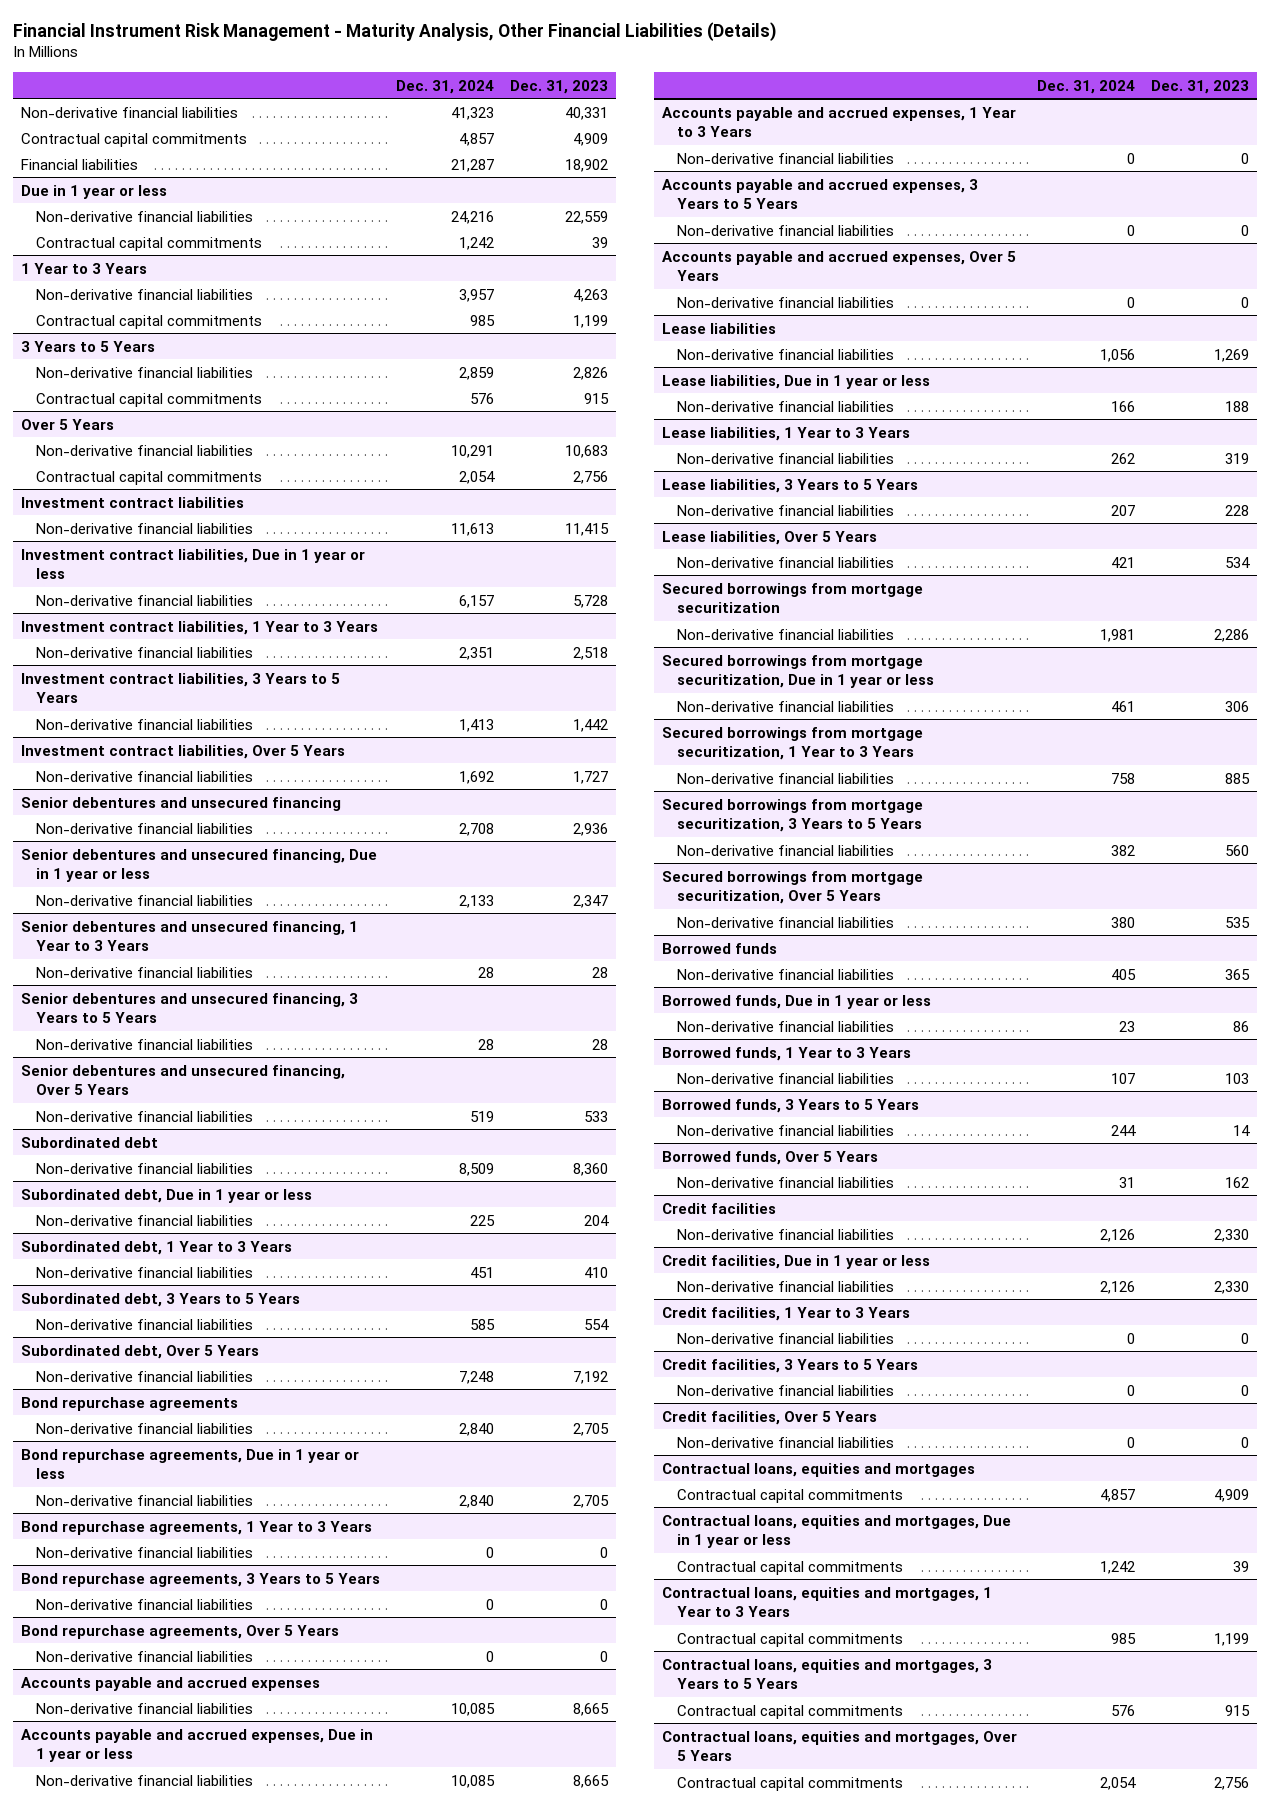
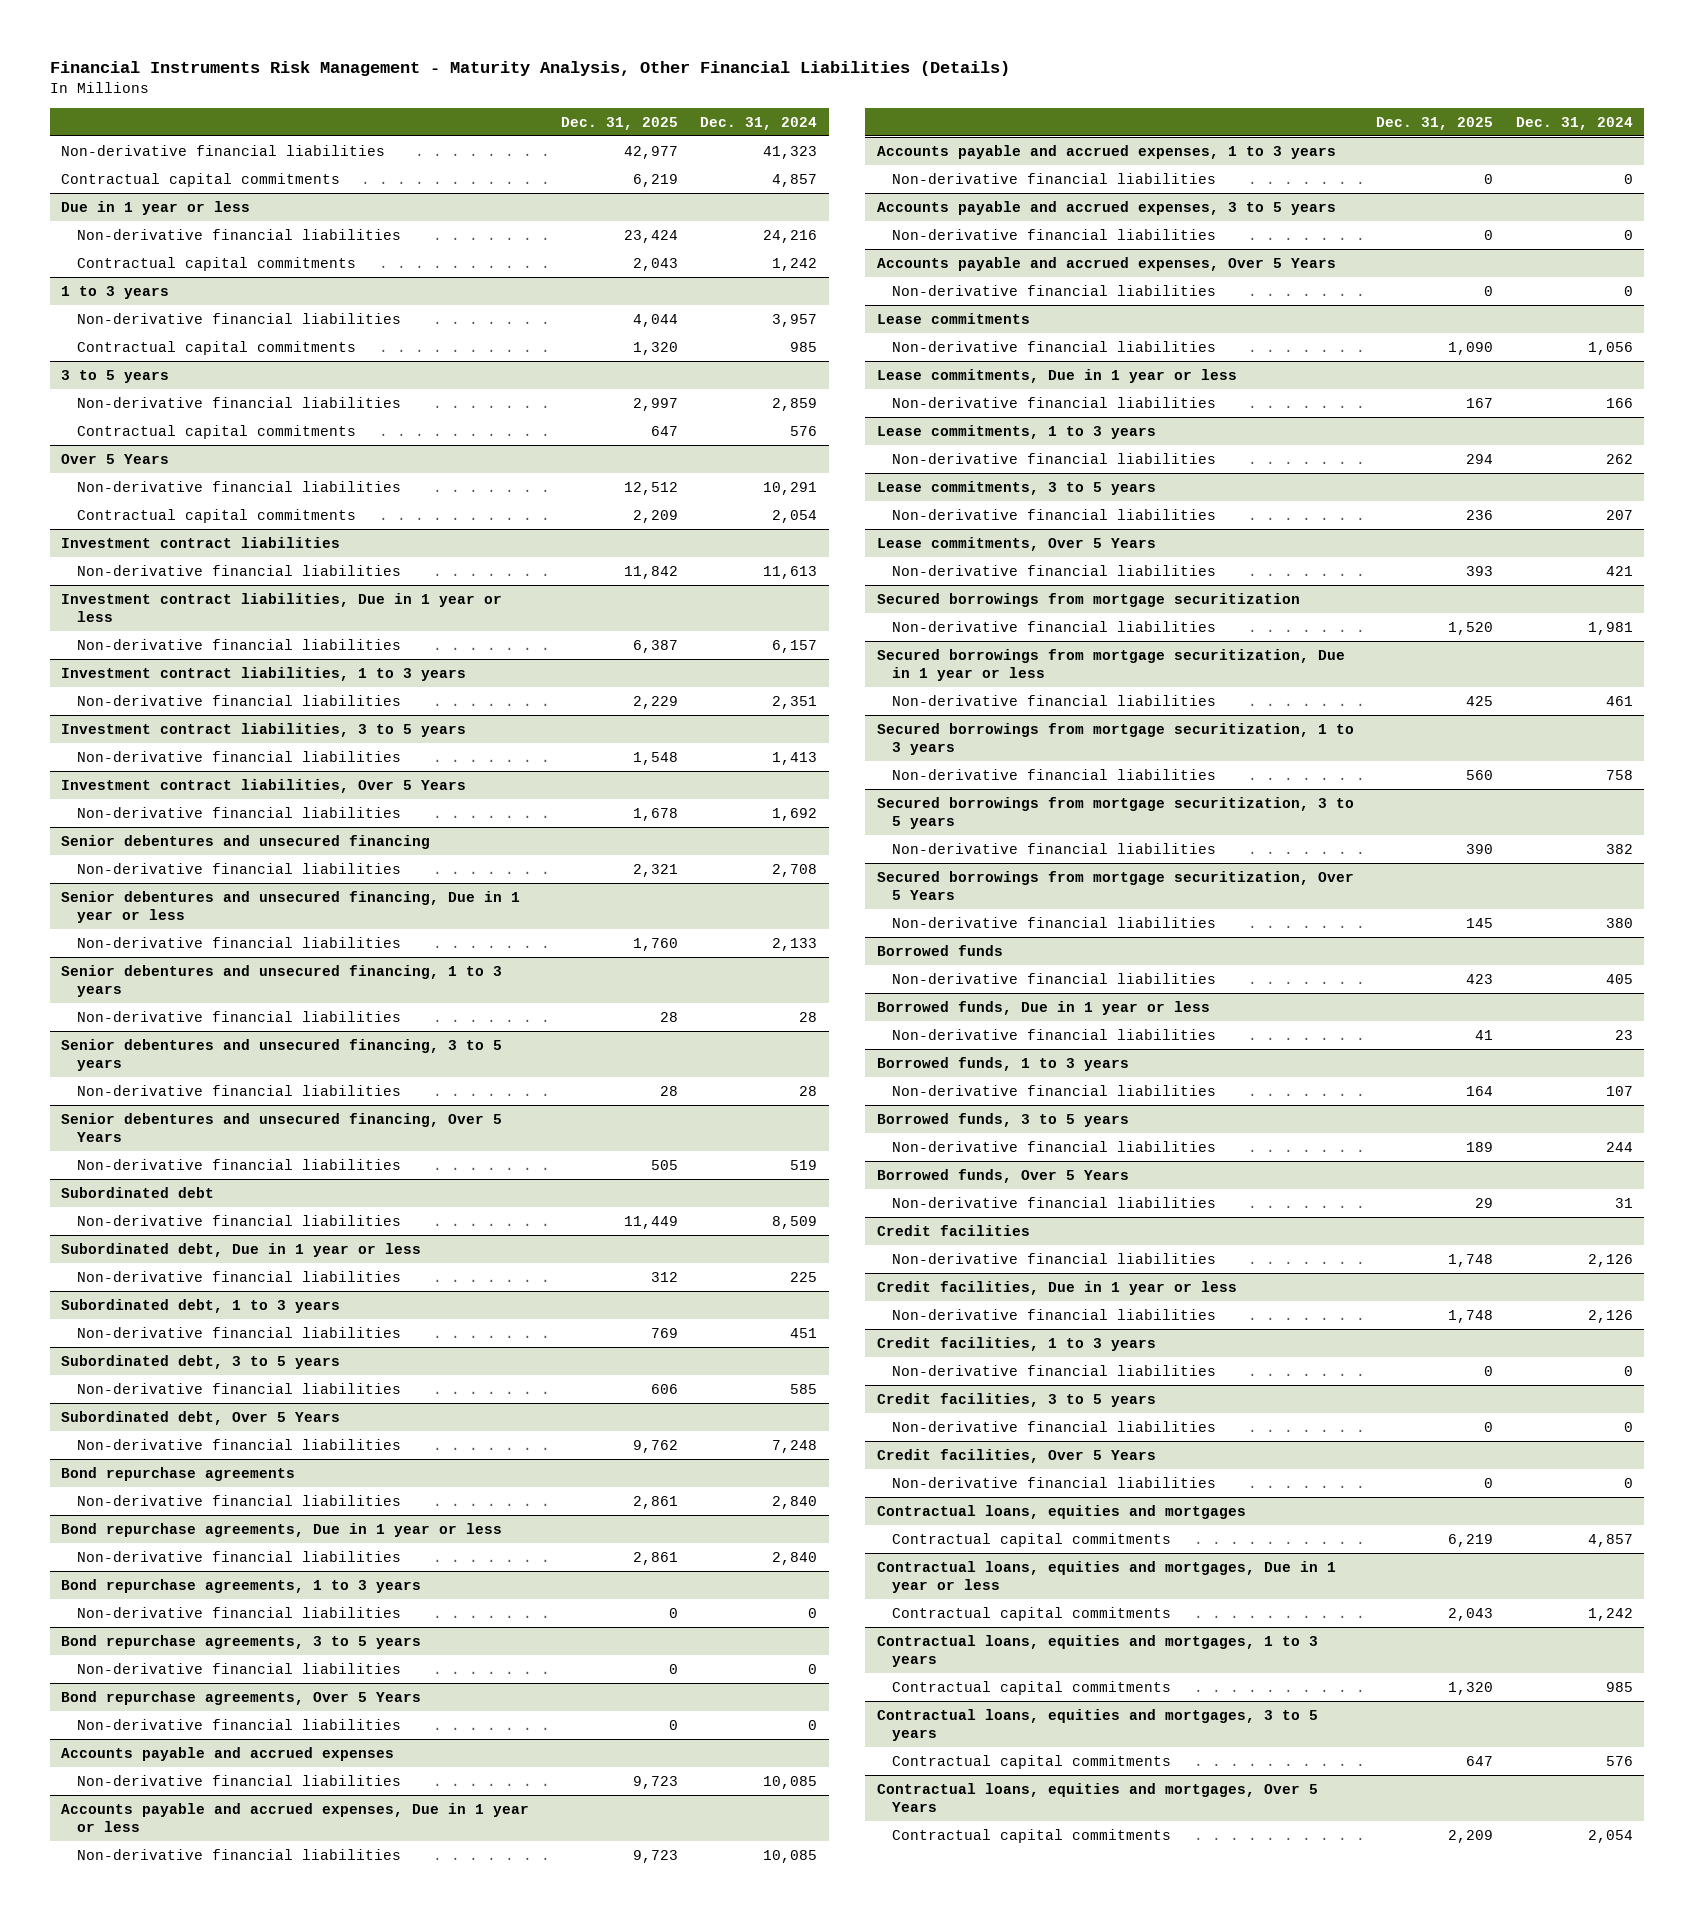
- Financial Instrument Risk Management - Maturity Analysis, Other Financial Liabilities (Details)
+ Financial Instruments Risk Management - Maturity Analysis, Other Financial Liabilities (Details)
- | Dec. 31, 2024 | Dec. 31, 2023
+ | Dec. 31, 2025 | Dec. 31, 2024
- Financial liabilities | 21,287 | 18,902
- 1 Year to 3 Years
+ 1 to 3 years
- 3 Years to 5 Years
+ 3 to 5 years
- Investment contract liabilities, 1 Year to 3 Years
+ Investment contract liabilities, 1 to 3 years
- Investment contract liabilities, 3 Years to 5 Years
+ Investment contract liabilities, 3 to 5 years
- Senior debentures and unsecured financing, 1 Year to 3 Years
+ Senior debentures and unsecured financing, 1 to 3 years
- Senior debentures and unsecured financing, 3 Years to 5 Years
+ Senior debentures and unsecured financing, 3 to 5 years
- Subordinated debt, 1 Year to 3 Years
+ Subordinated debt, 1 to 3 years
- Subordinated debt, 3 Years to 5 Years
+ Subordinated debt, 3 to 5 years
- Bond repurchase agreements, 1 Year to 3 Years
+ Bond repurchase agreements, 1 to 3 years
- Bond repurchase agreements, 3 Years to 5 Years
+ Bond repurchase agreements, 3 to 5 years
- Accounts payable and accrued expenses, 1 Year to 3 Years
+ Accounts payable and accrued expenses, 1 to 3 years
- Accounts payable and accrued expenses, 3 Years to 5 Years
+ Accounts payable and accrued expenses, 3 to 5 years
- Lease liabilities
+ Lease commitments
- Lease liabilities, Due in 1 year or less
+ Lease commitments, Due in 1 year or less
- Lease liabilities, 1 Year to 3 Years
+ Lease commitments, 1 to 3 years
- Lease liabilities, 3 Years to 5 Years
+ Lease commitments, 3 to 5 years
- Lease liabilities, Over 5 Years
+ Lease commitments, Over 5 Years
- Secured borrowings from mortgage securitization, 1 Year to 3 Years
+ Secured borrowings from mortgage securitization, 1 to 3 years
- Secured borrowings from mortgage securitization, 3 Years to 5 Years
+ Secured borrowings from mortgage securitization, 3 to 5 years
- Borrowed funds, 1 Year to 3 Years
+ Borrowed funds, 1 to 3 years
- Borrowed funds, 3 Years to 5 Years
+ Borrowed funds, 3 to 5 years
- Credit facilities, 1 Year to 3 Years
+ Credit facilities, 1 to 3 years
- Credit facilities, 3 Years to 5 Years
+ Credit facilities, 3 to 5 years
- Contractual loans, equities and mortgages, 1 Year to 3 Years
+ Contractual loans, equities and mortgages, 1 to 3 years
- Contractual loans, equities and mortgages, 3 Years to 5 Years
+ Contractual loans, equities and mortgages, 3 to 5 years

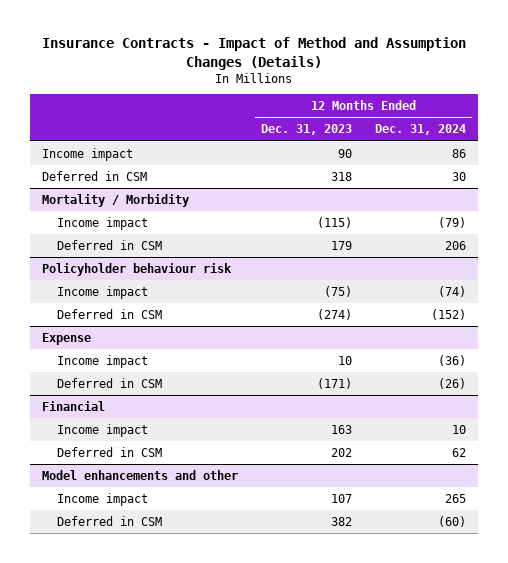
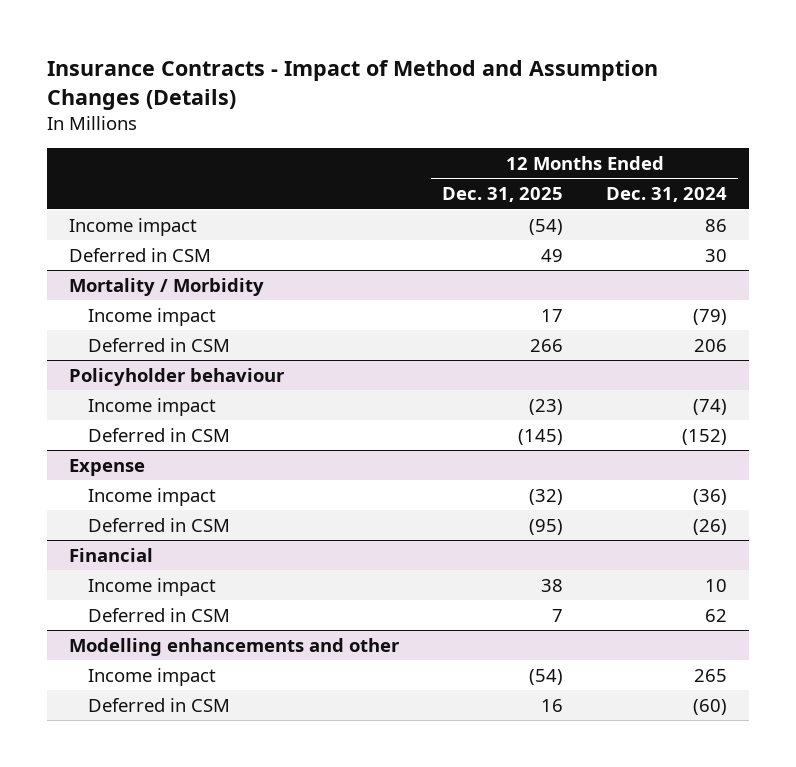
- | 12 Months Ended Dec. 31, 2023 | 12 Months Ended Dec. 31, 2024
+ | 12 Months Ended Dec. 31, 2025 | 12 Months Ended Dec. 31, 2024
- Policyholder behaviour risk
+ Policyholder behaviour
- Model enhancements and other
+ Modelling enhancements and other

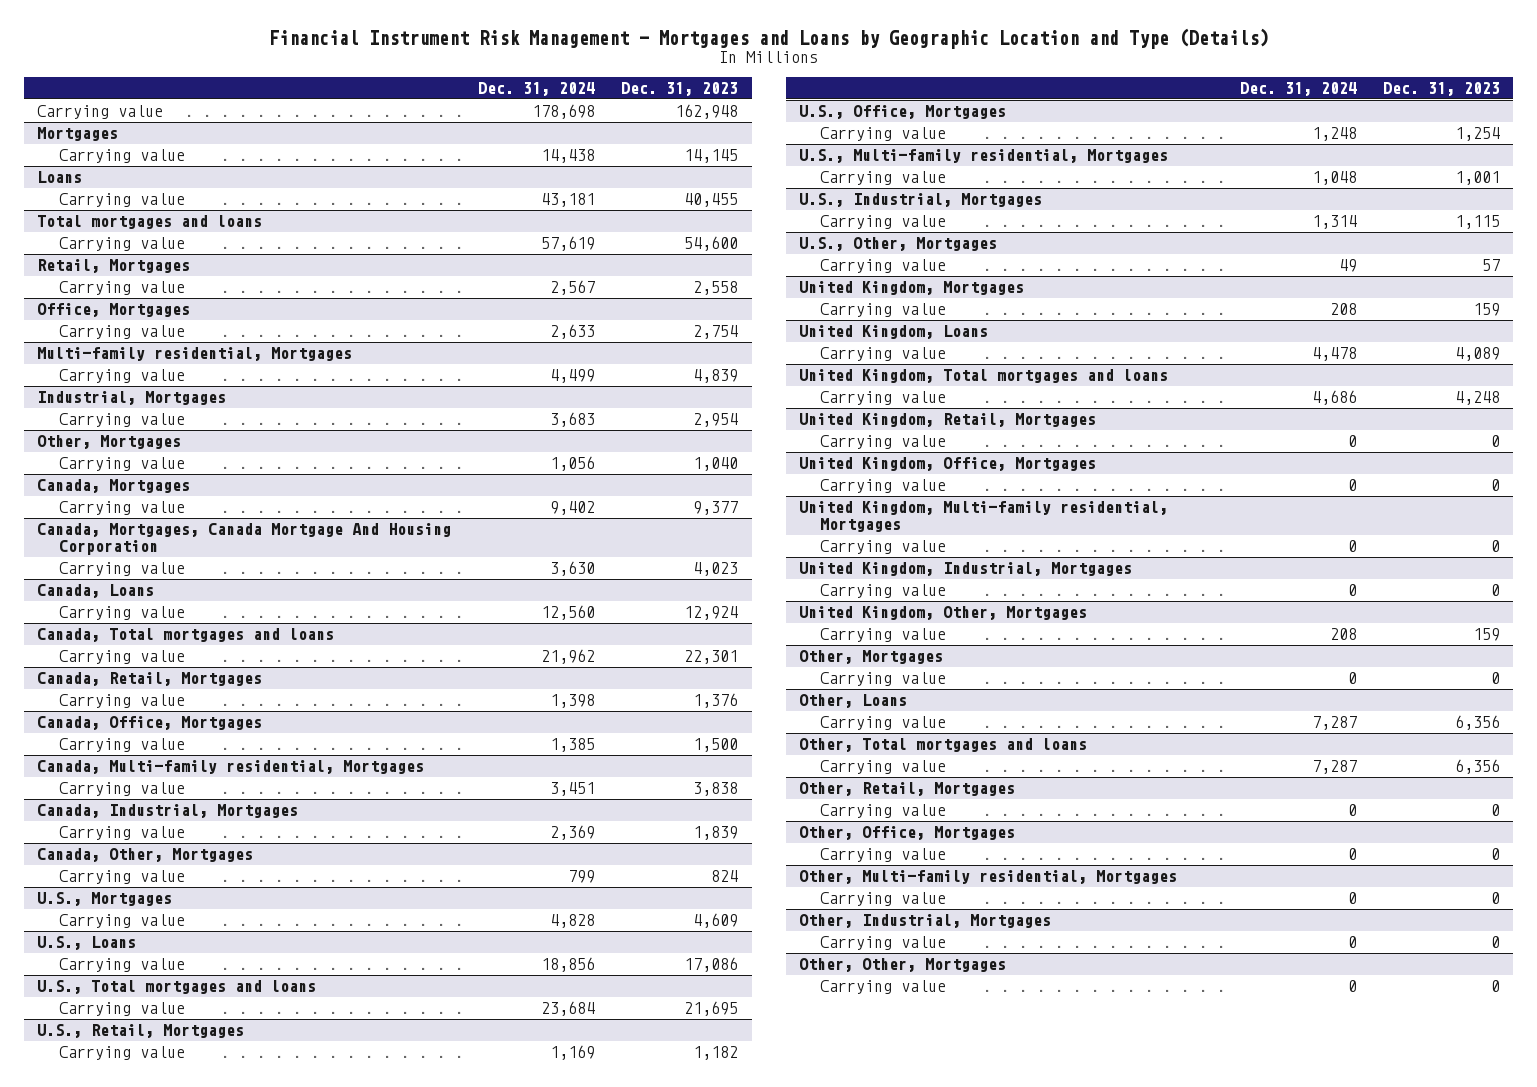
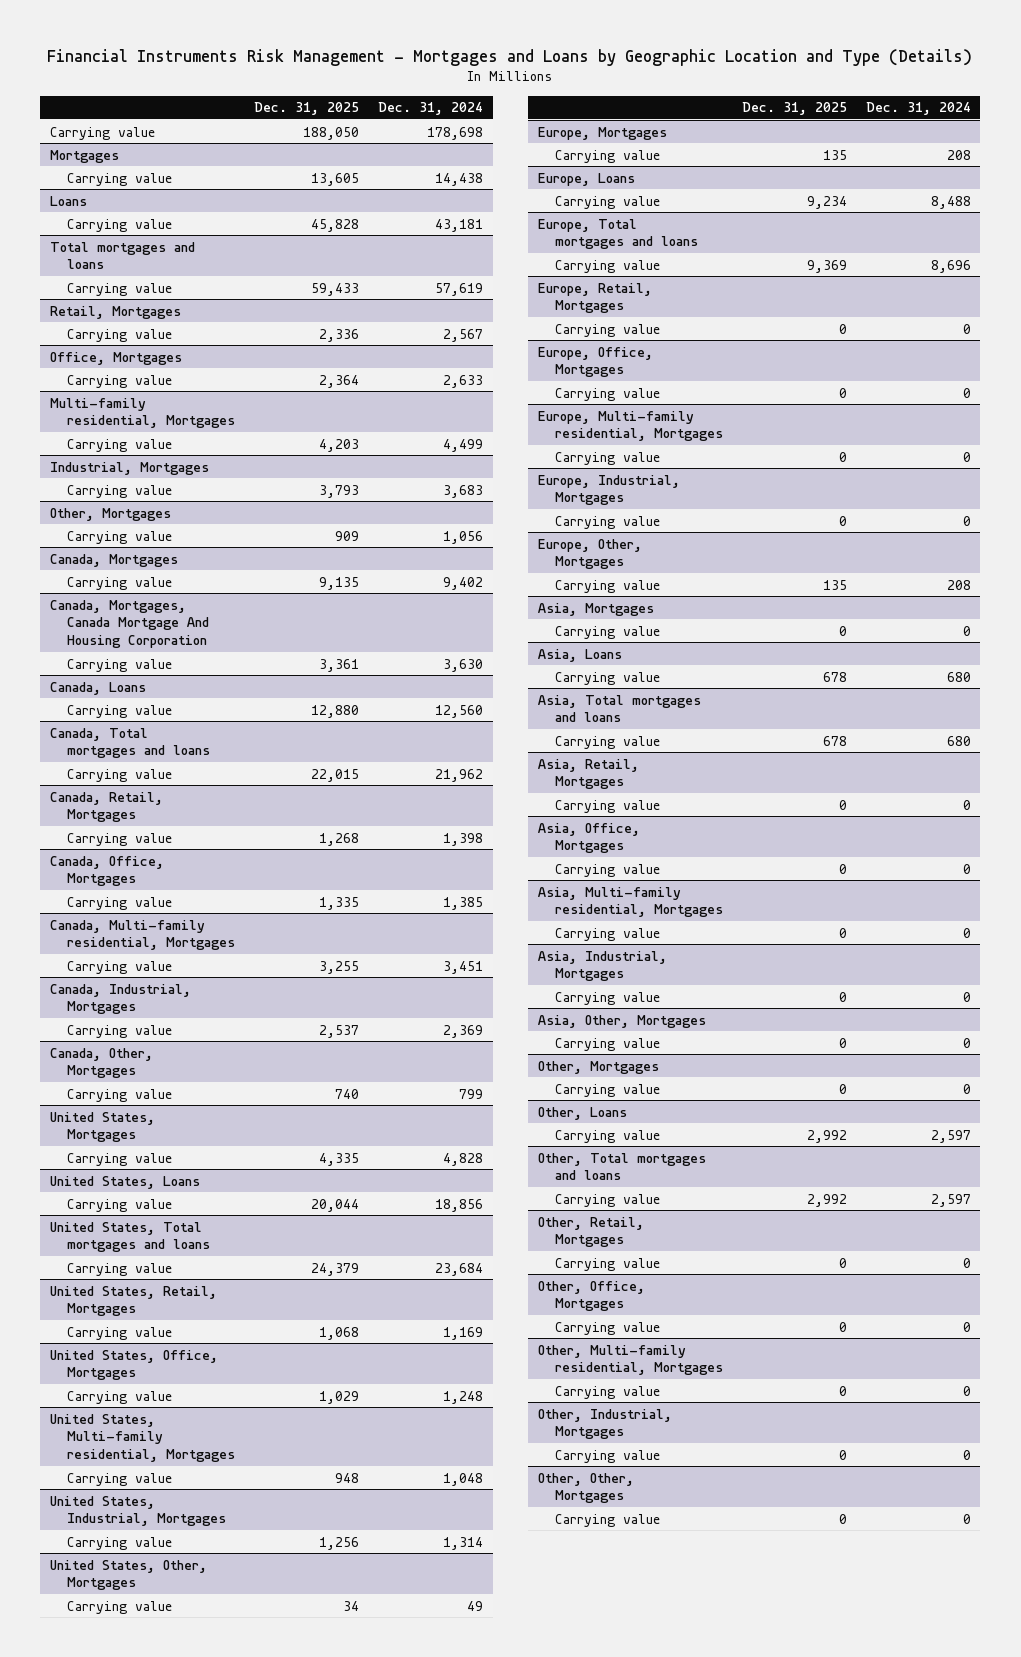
- Financial Instrument Risk Management - Mortgages and Loans by Geographic Location and Type (Details)
+ Financial Instruments Risk Management - Mortgages and Loans by Geographic Location and Type (Details)
- | Dec. 31, 2024 | Dec. 31, 2023
+ | Dec. 31, 2025 | Dec. 31, 2024
- U.S., Mortgages
+ United States, Mortgages
- U.S., Loans
+ United States, Loans
- U.S., Total mortgages and loans
+ United States, Total mortgages and loans
- U.S., Retail, Mortgages
+ United States, Retail, Mortgages
- U.S., Office, Mortgages
+ United States, Office, Mortgages
- U.S., Multi-family residential, Mortgages
+ United States, Multi-family residential, Mortgages
- U.S., Industrial, Mortgages
+ United States, Industrial, Mortgages
- U.S., Other, Mortgages
+ United States, Other, Mortgages
- United Kingdom, Mortgages
+ Europe, Mortgages
- United Kingdom, Loans
- Carrying value | 4,478 | 4,089
- United Kingdom, Total mortgages and loans
- Carrying value | 4,686 | 4,248
- United Kingdom, Retail, Mortgages
+ Europe, Loans
+ Carrying value | 9,234 | 8,488
+ Europe, Total mortgages and loans
+ Carrying value | 9,369 | 8,696
+ Europe, Retail, Mortgages
- United Kingdom, Office, Mortgages
+ Europe, Office, Mortgages
- United Kingdom, Multi-family residential, Mortgages
+ Europe, Multi-family residential, Mortgages
- United Kingdom, Industrial, Mortgages
+ Europe, Industrial, Mortgages
- United Kingdom, Other, Mortgages
+ Europe, Other, Mortgages
+ Asia, Mortgages
+ Carrying value | 0 | 0
+ Asia, Loans
+ Carrying value | 678 | 680
+ Asia, Total mortgages and loans
+ Carrying value | 678 | 680
+ Asia, Retail, Mortgages
+ Carrying value | 0 | 0
+ Asia, Office, Mortgages
+ Carrying value | 0 | 0
+ Asia, Multi-family residential, Mortgages
+ Carrying value | 0 | 0
+ Asia, Industrial, Mortgages
+ Carrying value | 0 | 0
+ Asia, Other, Mortgages
+ Carrying value | 0 | 0
@ Other, Loans
- Carrying value | 7,287 | 6,356
+ Carrying value | 2,992 | 2,597
@ Other, Total mortgages and loans
- Carrying value | 7,287 | 6,356
+ Carrying value | 2,992 | 2,597

